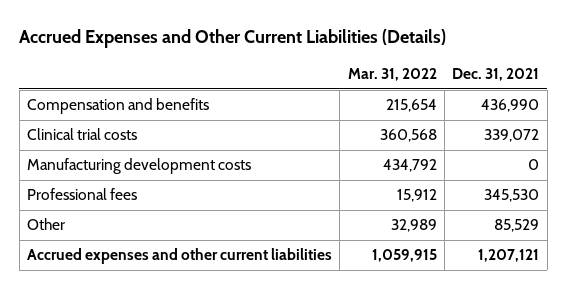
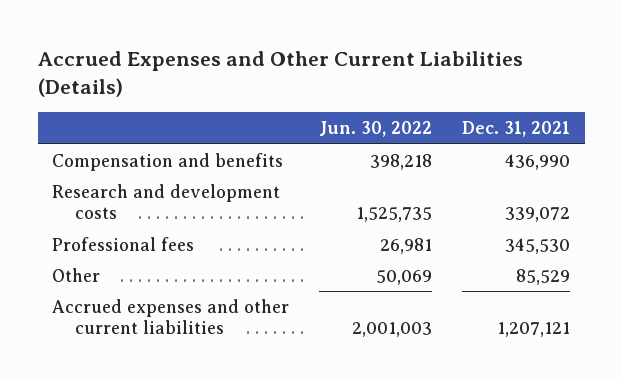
- | Mar. 31, 2022 | Dec. 31, 2021
+ | Jun. 30, 2022 | Dec. 31, 2021
- Clinical trial costs | 360,568 | 339,072
- Manufacturing development costs | 434,792 | 0
+ Research and development costs | 1,525,735 | 339,072

